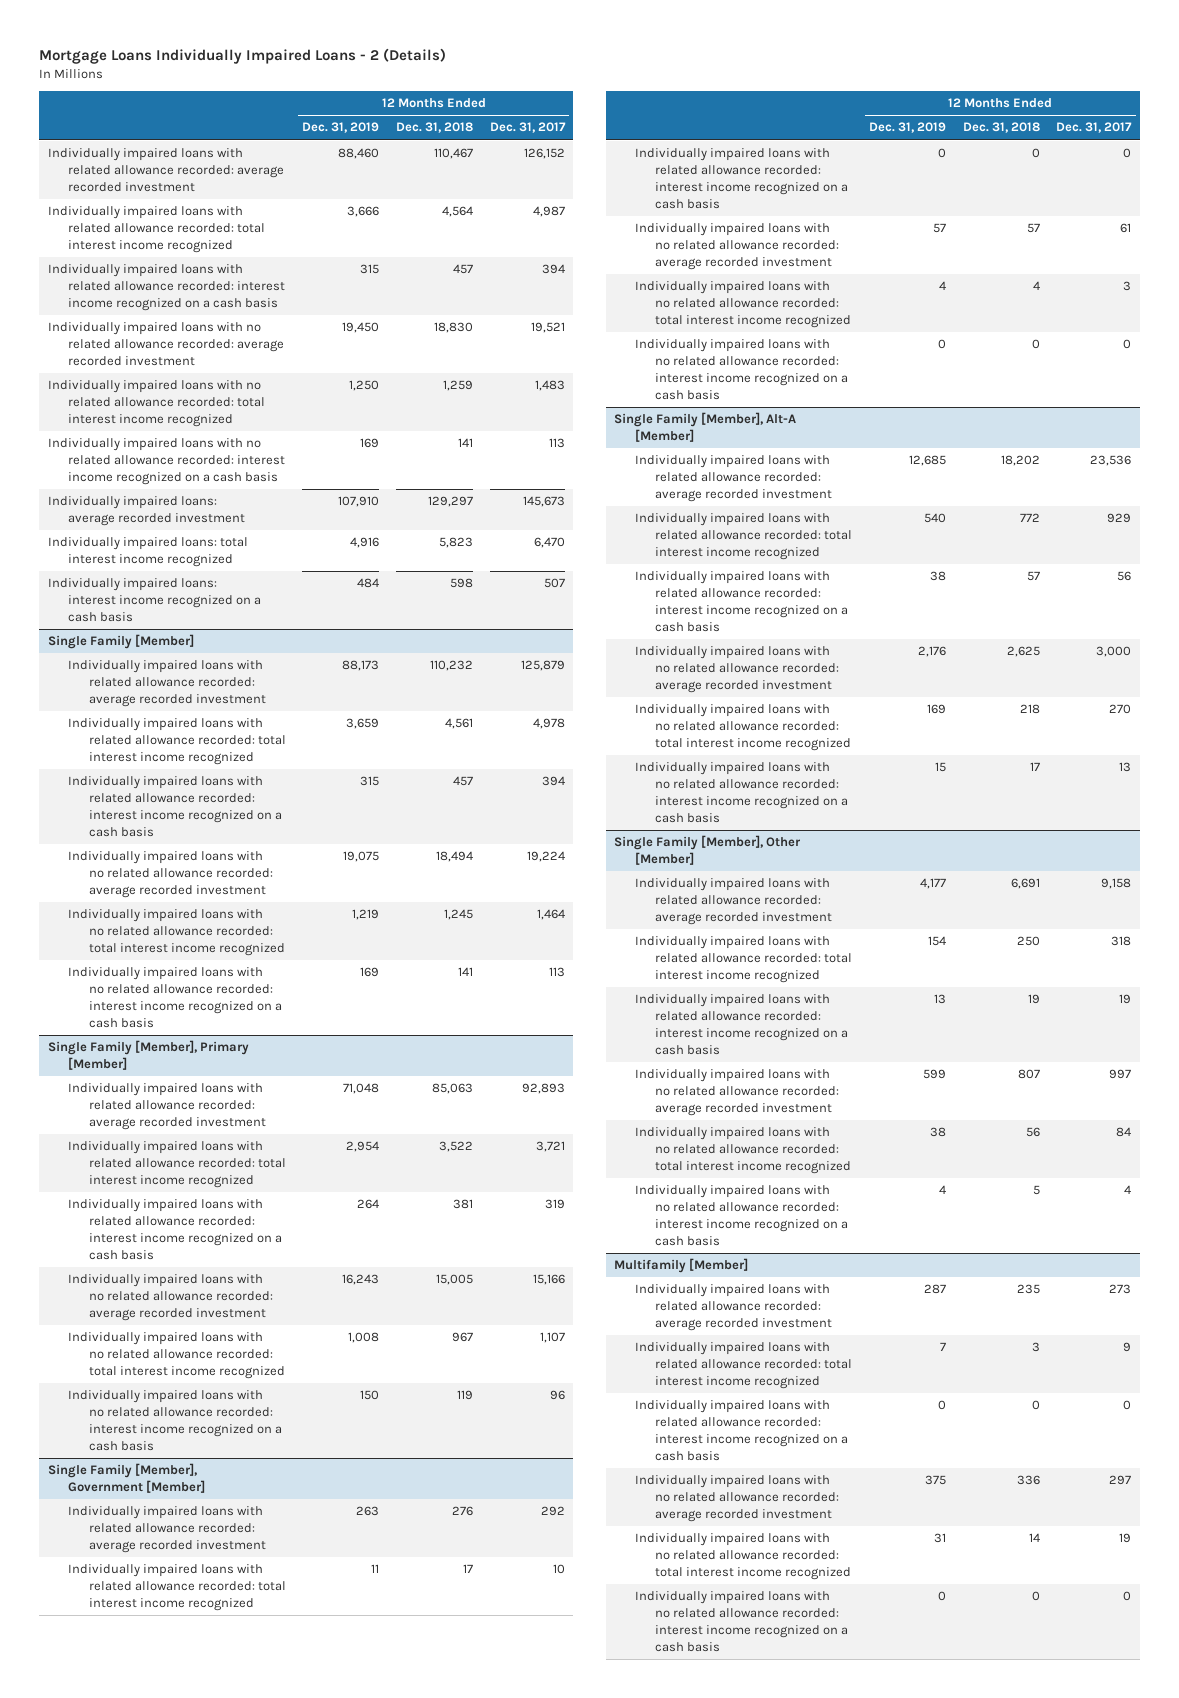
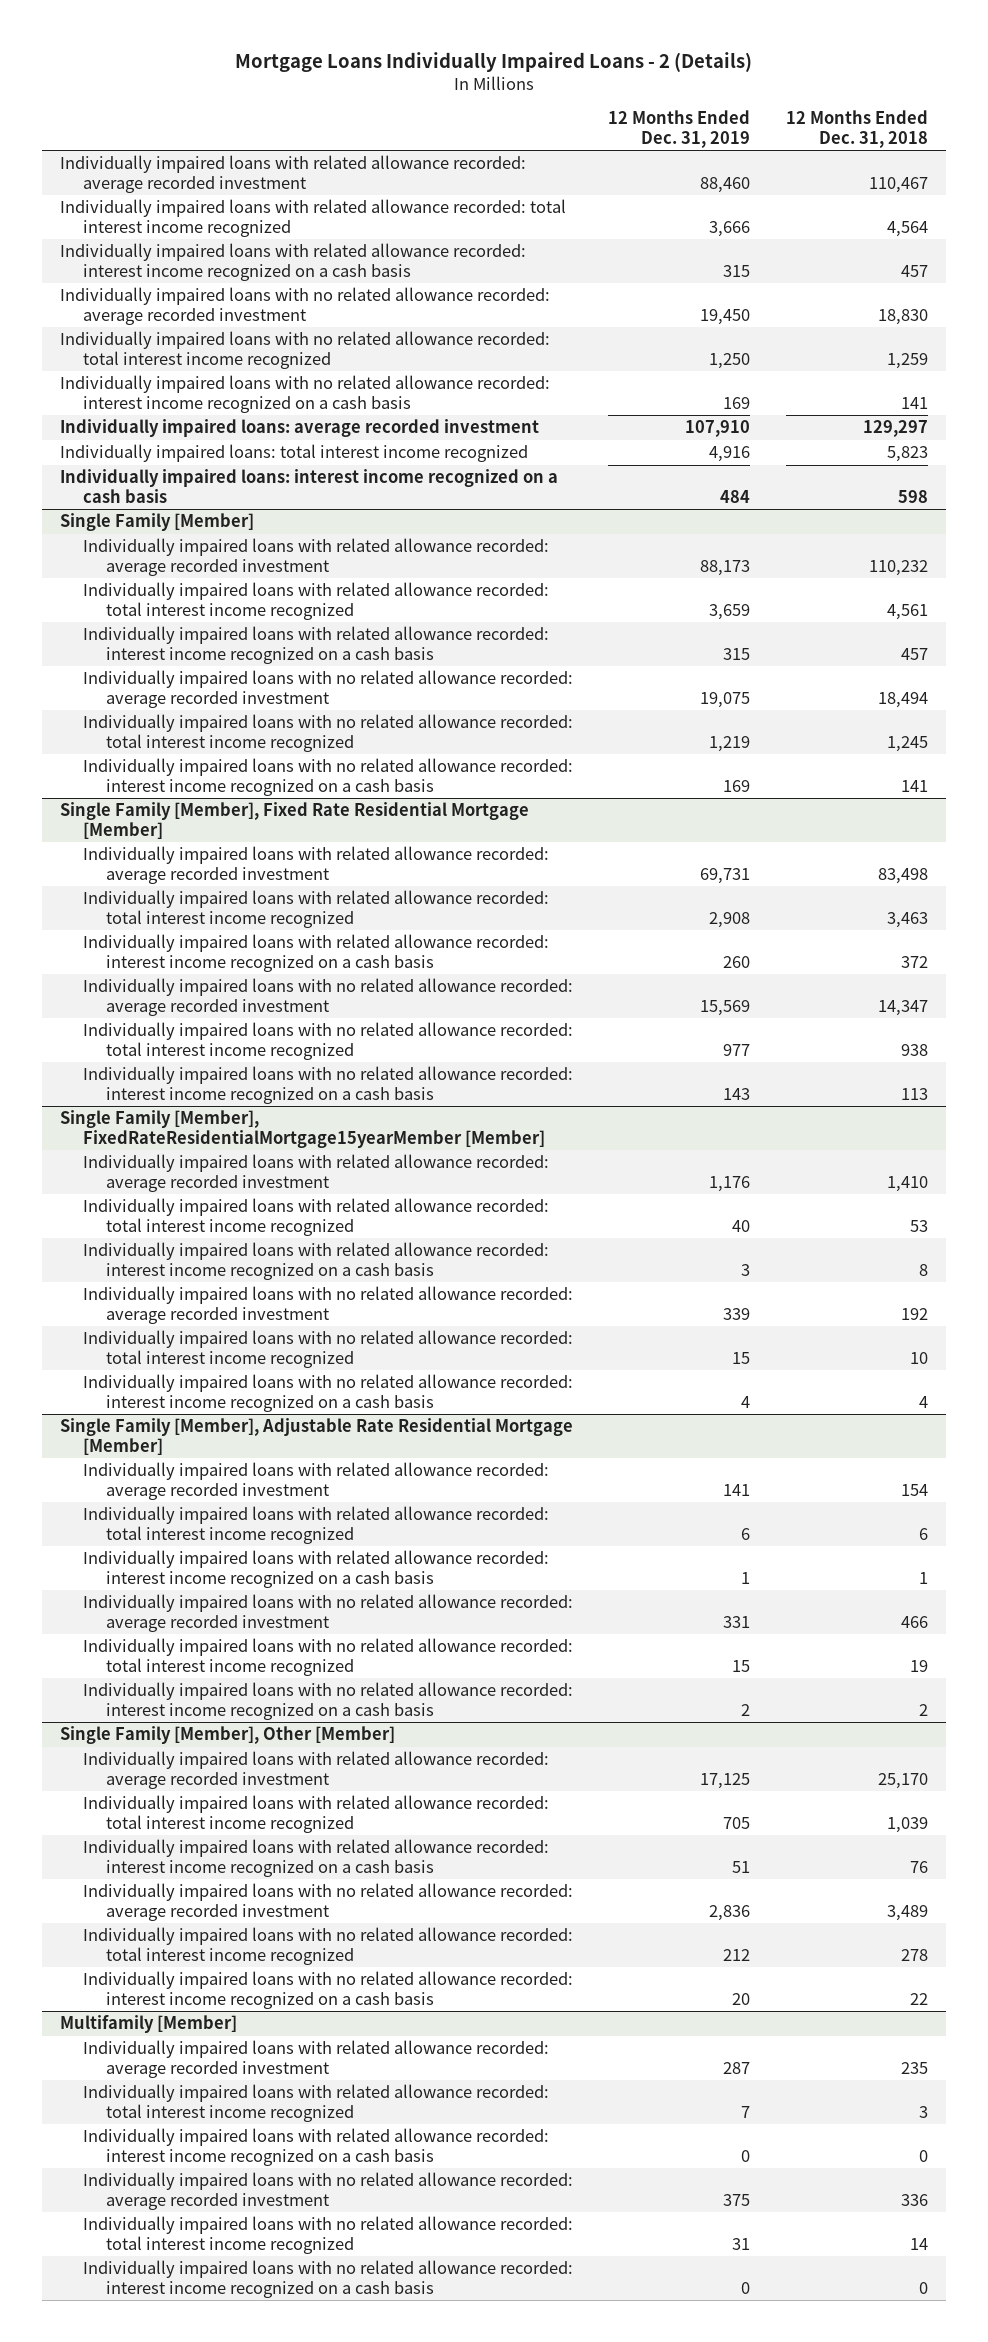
- | 12 Months Ended Dec. 31, 2019 | 12 Months Ended Dec. 31, 2018 | 12 Months Ended Dec. 31, 2017
+ | 12 Months Ended Dec. 31, 2019 | 12 Months Ended Dec. 31, 2018
- Single Family [Member], Primary [Member]
- Individually impaired loans with related allowance recorded: average recorded investment | 71,048 | 85,063 | 92,893
- Individually impaired loans with related allowance recorded: total interest income recognized | 2,954 | 3,522 | 3,721
- Individually impaired loans with related allowance recorded: interest income recognized on a cash basis | 264 | 381 | 319
- Individually impaired loans with no related allowance recorded: average recorded investment | 16,243 | 15,005 | 15,166
- Individually impaired loans with no related allowance recorded: total interest income recognized | 1,008 | 967 | 1,107
- Individually impaired loans with no related allowance recorded: interest income recognized on a cash basis | 150 | 119 | 96
- Single Family [Member], Government [Member]
- Individually impaired loans with related allowance recorded: average recorded investment | 263 | 276 | 292
- Individually impaired loans with related allowance recorded: total interest income recognized | 11 | 17 | 10
- Individually impaired loans with related allowance recorded: interest income recognized on a cash basis | 0 | 0 | 0
- Individually impaired loans with no related allowance recorded: average recorded investment | 57 | 57 | 61
- Individually impaired loans with no related allowance recorded: total interest income recognized | 4 | 4 | 3
- Individually impaired loans with no related allowance recorded: interest income recognized on a cash basis | 0 | 0 | 0
- Single Family [Member], Alt-A [Member]
- Individually impaired loans with related allowance recorded: average recorded investment | 12,685 | 18,202 | 23,536
- Individually impaired loans with related allowance recorded: total interest income recognized | 540 | 772 | 929
- Individually impaired loans with related allowance recorded: interest income recognized on a cash basis | 38 | 57 | 56
- Individually impaired loans with no related allowance recorded: average recorded investment | 2,176 | 2,625 | 3,000
- Individually impaired loans with no related allowance recorded: total interest income recognized | 169 | 218 | 270
- Individually impaired loans with no related allowance recorded: interest income recognized on a cash basis | 15 | 17 | 13
+ Single Family [Member], Fixed Rate Residential Mortgage [Member]
+ Individually impaired loans with related allowance recorded: average recorded investment | 69,731 | 83,498
+ Individually impaired loans with related allowance recorded: total interest income recognized | 2,908 | 3,463
+ Individually impaired loans with related allowance recorded: interest income recognized on a cash basis | 260 | 372
+ Individually impaired loans with no related allowance recorded: average recorded investment | 15,569 | 14,347
+ Individually impaired loans with no related allowance recorded: total interest income recognized | 977 | 938
+ Individually impaired loans with no related allowance recorded: interest income recognized on a cash basis | 143 | 113
+ Single Family [Member], FixedRateResidentialMortgage15yearMember [Member]
+ Individually impaired loans with related allowance recorded: average recorded investment | 1,176 | 1,410
+ Individually impaired loans with related allowance recorded: total interest income recognized | 40 | 53
+ Individually impaired loans with related allowance recorded: interest income recognized on a cash basis | 3 | 8
+ Individually impaired loans with no related allowance recorded: average recorded investment | 339 | 192
+ Individually impaired loans with no related allowance recorded: total interest income recognized | 15 | 10
+ Individually impaired loans with no related allowance recorded: interest income recognized on a cash basis | 4 | 4
+ Single Family [Member], Adjustable Rate Residential Mortgage [Member]
+ Individually impaired loans with related allowance recorded: average recorded investment | 141 | 154
+ Individually impaired loans with related allowance recorded: total interest income recognized | 6 | 6
+ Individually impaired loans with related allowance recorded: interest income recognized on a cash basis | 1 | 1
+ Individually impaired loans with no related allowance recorded: average recorded investment | 331 | 466
+ Individually impaired loans with no related allowance recorded: total interest income recognized | 15 | 19
+ Individually impaired loans with no related allowance recorded: interest income recognized on a cash basis | 2 | 2
@ Single Family [Member], Other [Member]
- Individually impaired loans with related allowance recorded: average recorded investment | 4,177 | 6,691 | 9,158
- Individually impaired loans with related allowance recorded: total interest income recognized | 154 | 250 | 318
- Individually impaired loans with related allowance recorded: interest income recognized on a cash basis | 13 | 19 | 19
- Individually impaired loans with no related allowance recorded: average recorded investment | 599 | 807 | 997
- Individually impaired loans with no related allowance recorded: total interest income recognized | 38 | 56 | 84
- Individually impaired loans with no related allowance recorded: interest income recognized on a cash basis | 4 | 5 | 4
+ Individually impaired loans with related allowance recorded: average recorded investment | 17,125 | 25,170
+ Individually impaired loans with related allowance recorded: total interest income recognized | 705 | 1,039
+ Individually impaired loans with related allowance recorded: interest income recognized on a cash basis | 51 | 76
+ Individually impaired loans with no related allowance recorded: average recorded investment | 2,836 | 3,489
+ Individually impaired loans with no related allowance recorded: total interest income recognized | 212 | 278
+ Individually impaired loans with no related allowance recorded: interest income recognized on a cash basis | 20 | 22

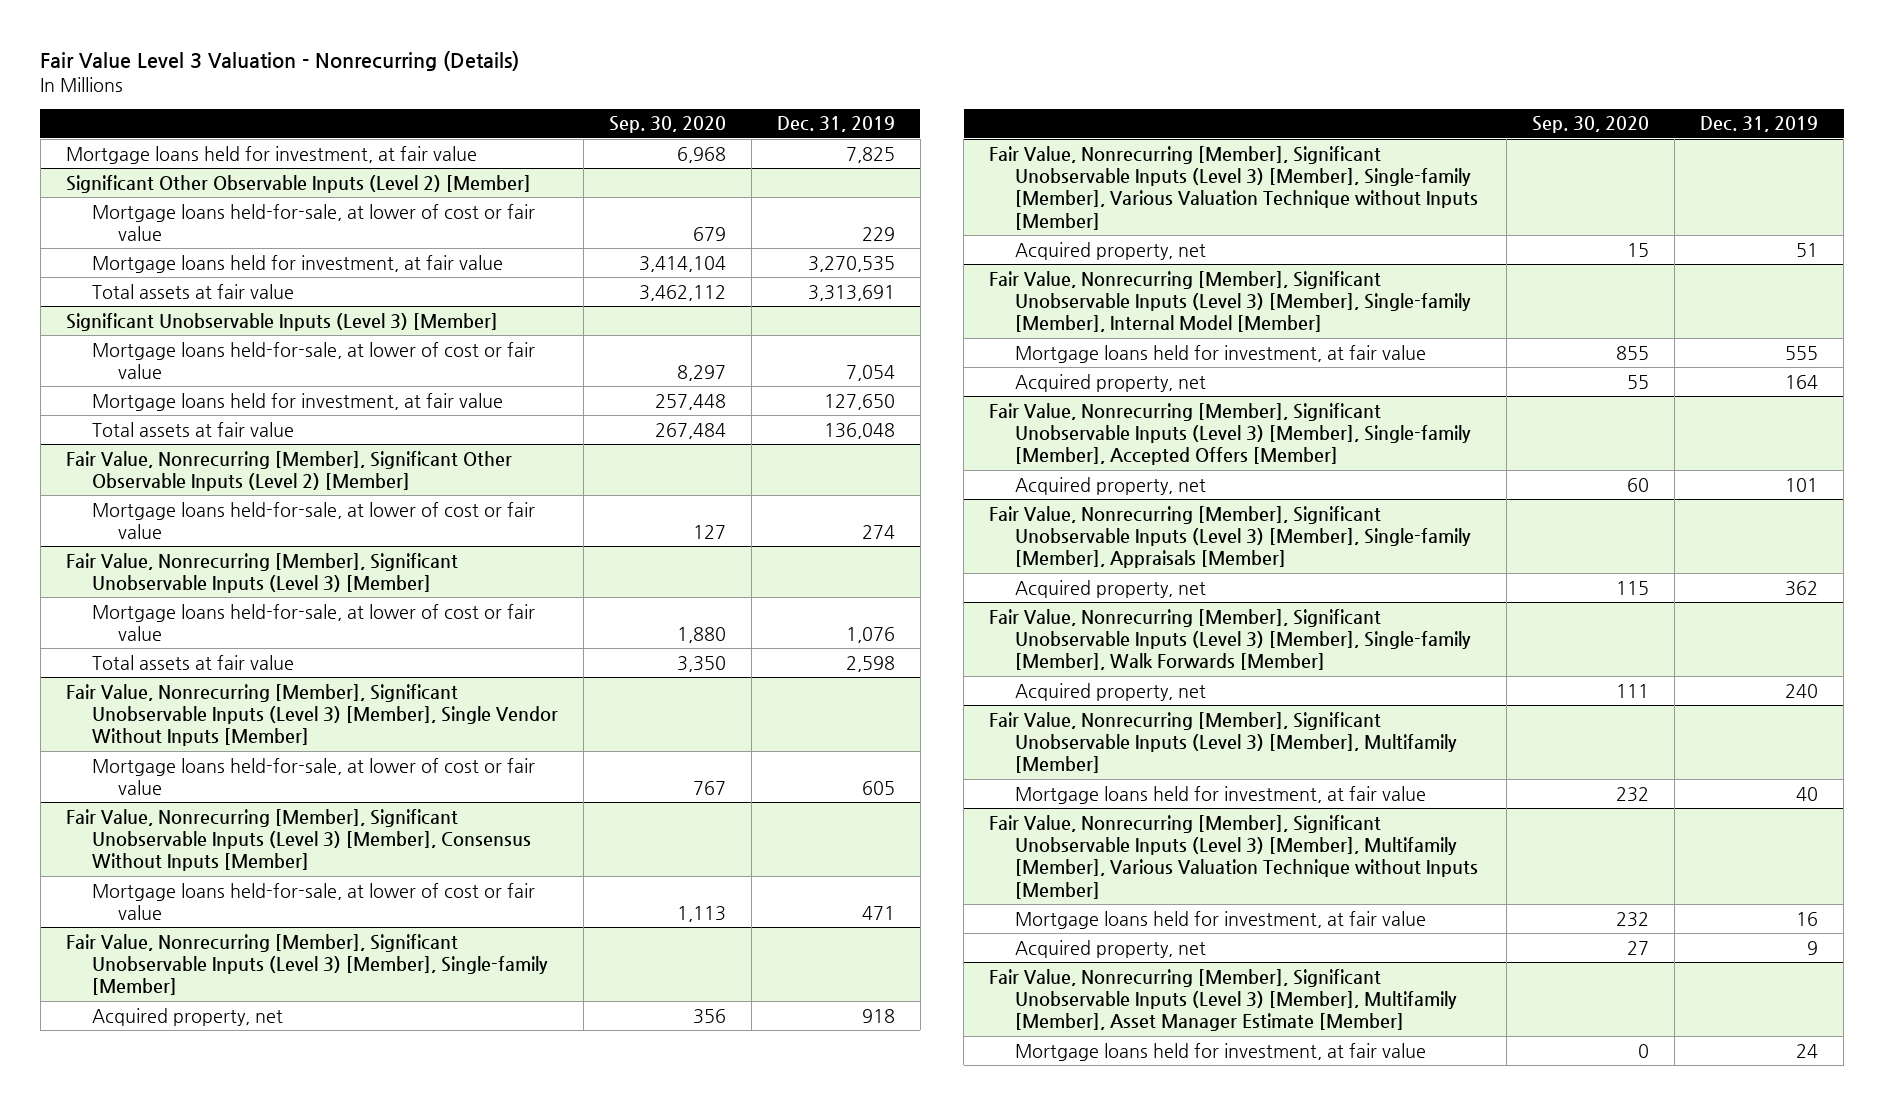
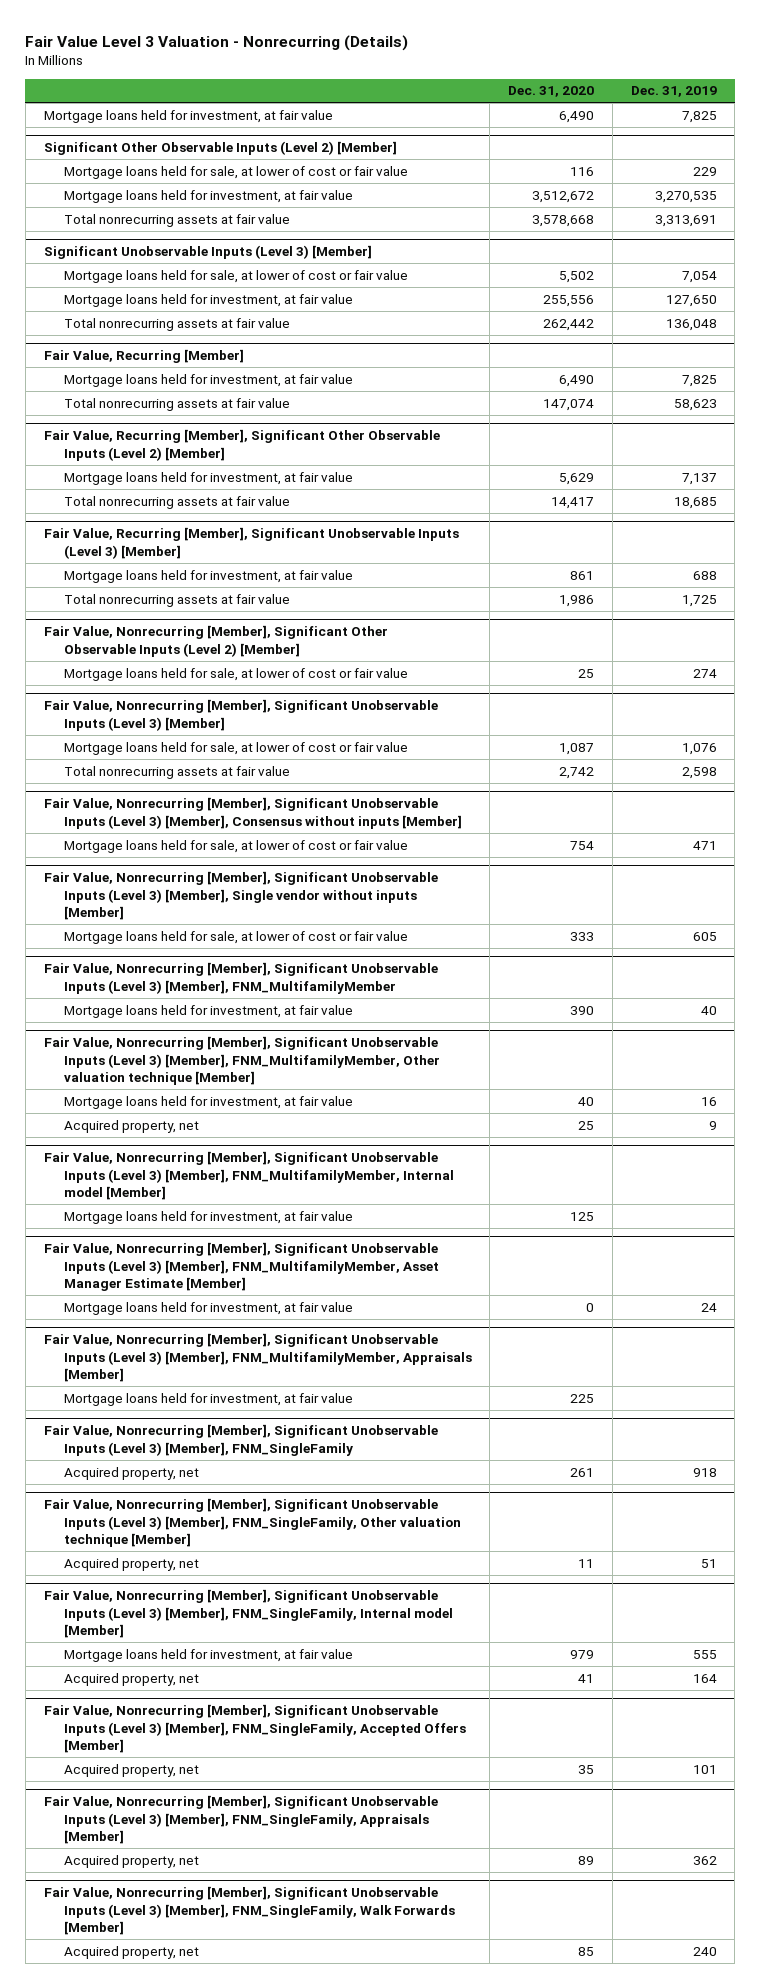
- | Sep. 30, 2020 | Dec. 31, 2019
+ | Dec. 31, 2020 | Dec. 31, 2019
@ Significant Other Observable Inputs (Level 2) [Member]
- Mortgage loans held-for-sale, at lower of cost or fair value | 679 | 229
+ Mortgage loans held for sale, at lower of cost or fair value | 116 | 229
- Total assets at fair value | 3,462,112 | 3,313,691
+ Total nonrecurring assets at fair value | 3,578,668 | 3,313,691
@ Significant Unobservable Inputs (Level 3) [Member]
- Mortgage loans held-for-sale, at lower of cost or fair value | 8,297 | 7,054
+ Mortgage loans held for sale, at lower of cost or fair value | 5,502 | 7,054
- Total assets at fair value | 267,484 | 136,048
+ Total nonrecurring assets at fair value | 262,442 | 136,048
+ Fair Value, Recurring [Member]
+ Mortgage loans held for investment, at fair value | 6,490 | 7,825
+ Total nonrecurring assets at fair value | 147,074 | 58,623
+ Fair Value, Recurring [Member], Significant Other Observable Inputs (Level 2) [Member]
+ Mortgage loans held for investment, at fair value | 5,629 | 7,137
+ Total nonrecurring assets at fair value | 14,417 | 18,685
+ Fair Value, Recurring [Member], Significant Unobservable Inputs (Level 3) [Member]
+ Mortgage loans held for investment, at fair value | 861 | 688
+ Total nonrecurring assets at fair value | 1,986 | 1,725
@ Fair Value, Nonrecurring [Member], Significant Other Observable Inputs (Level 2) [Member]
- Mortgage loans held-for-sale, at lower of cost or fair value | 127 | 274
+ Mortgage loans held for sale, at lower of cost or fair value | 25 | 274
@ Fair Value, Nonrecurring [Member], Significant Unobservable Inputs (Level 3) [Member]
- Mortgage loans held-for-sale, at lower of cost or fair value | 1,880 | 1,076
- Total assets at fair value | 3,350 | 2,598
- Fair Value, Nonrecurring [Member], Significant Unobservable Inputs (Level 3) [Member], Single Vendor Without Inputs [Member]
- Mortgage loans held-for-sale, at lower of cost or fair value | 767 | 605
- Fair Value, Nonrecurring [Member], Significant Unobservable Inputs (Level 3) [Member], Consensus Without Inputs [Member]
- Mortgage loans held-for-sale, at lower of cost or fair value | 1,113 | 471
- Fair Value, Nonrecurring [Member], Significant Unobservable Inputs (Level 3) [Member], Single-family [Member]
@ Fair Value, Nonrecurring [Member], Significant Unobservable Inputs (Level 3) [Member]
+ Mortgage loans held for sale, at lower of cost or fair value | 1,087 | 1,076
+ Total nonrecurring assets at fair value | 2,742 | 2,598
+ Fair Value, Nonrecurring [Member], Significant Unobservable Inputs (Level 3) [Member], Consensus without inputs [Member]
+ Mortgage loans held for sale, at lower of cost or fair value | 754 | 471
+ Fair Value, Nonrecurring [Member], Significant Unobservable Inputs (Level 3) [Member], Single vendor without inputs [Member]
+ Mortgage loans held for sale, at lower of cost or fair value | 333 | 605
+ Fair Value, Nonrecurring [Member], Significant Unobservable Inputs (Level 3) [Member], FNM_MultifamilyMember
+ Mortgage loans held for investment, at fair value | 390 | 40
+ Fair Value, Nonrecurring [Member], Significant Unobservable Inputs (Level 3) [Member], FNM_MultifamilyMember, Other valuation technique [Member]
+ Mortgage loans held for investment, at fair value | 40 | 16
+ Acquired property, net | 25 | 9
+ Fair Value, Nonrecurring [Member], Significant Unobservable Inputs (Level 3) [Member], FNM_MultifamilyMember, Internal model [Member]
+ Mortgage loans held for investment, at fair value | 125 |
+ Fair Value, Nonrecurring [Member], Significant Unobservable Inputs (Level 3) [Member], FNM_MultifamilyMember, Asset Manager Estimate [Member]
+ Mortgage loans held for investment, at fair value | 0 | 24
+ Fair Value, Nonrecurring [Member], Significant Unobservable Inputs (Level 3) [Member], FNM_MultifamilyMember, Appraisals [Member]
+ Mortgage loans held for investment, at fair value | 225 |
+ Fair Value, Nonrecurring [Member], Significant Unobservable Inputs (Level 3) [Member], FNM_SingleFamily
- Fair Value, Nonrecurring [Member], Significant Unobservable Inputs (Level 3) [Member], Single-family [Member], Various Valuation Technique without Inputs [Member]
+ Fair Value, Nonrecurring [Member], Significant Unobservable Inputs (Level 3) [Member], FNM_SingleFamily, Other valuation technique [Member]
- Fair Value, Nonrecurring [Member], Significant Unobservable Inputs (Level 3) [Member], Single-family [Member], Internal Model [Member]
+ Fair Value, Nonrecurring [Member], Significant Unobservable Inputs (Level 3) [Member], FNM_SingleFamily, Internal model [Member]
- Fair Value, Nonrecurring [Member], Significant Unobservable Inputs (Level 3) [Member], Single-family [Member], Accepted Offers [Member]
+ Fair Value, Nonrecurring [Member], Significant Unobservable Inputs (Level 3) [Member], FNM_SingleFamily, Accepted Offers [Member]
- Fair Value, Nonrecurring [Member], Significant Unobservable Inputs (Level 3) [Member], Single-family [Member], Appraisals [Member]
+ Fair Value, Nonrecurring [Member], Significant Unobservable Inputs (Level 3) [Member], FNM_SingleFamily, Appraisals [Member]
- Fair Value, Nonrecurring [Member], Significant Unobservable Inputs (Level 3) [Member], Single-family [Member], Walk Forwards [Member]
+ Fair Value, Nonrecurring [Member], Significant Unobservable Inputs (Level 3) [Member], FNM_SingleFamily, Walk Forwards [Member]
- Fair Value, Nonrecurring [Member], Significant Unobservable Inputs (Level 3) [Member], Multifamily [Member]
- Mortgage loans held for investment, at fair value | 232 | 40
- Fair Value, Nonrecurring [Member], Significant Unobservable Inputs (Level 3) [Member], Multifamily [Member], Various Valuation Technique without Inputs [Member]
- Mortgage loans held for investment, at fair value | 232 | 16
- Acquired property, net | 27 | 9
- Fair Value, Nonrecurring [Member], Significant Unobservable Inputs (Level 3) [Member], Multifamily [Member], Asset Manager Estimate [Member]
- Mortgage loans held for investment, at fair value | 0 | 24

